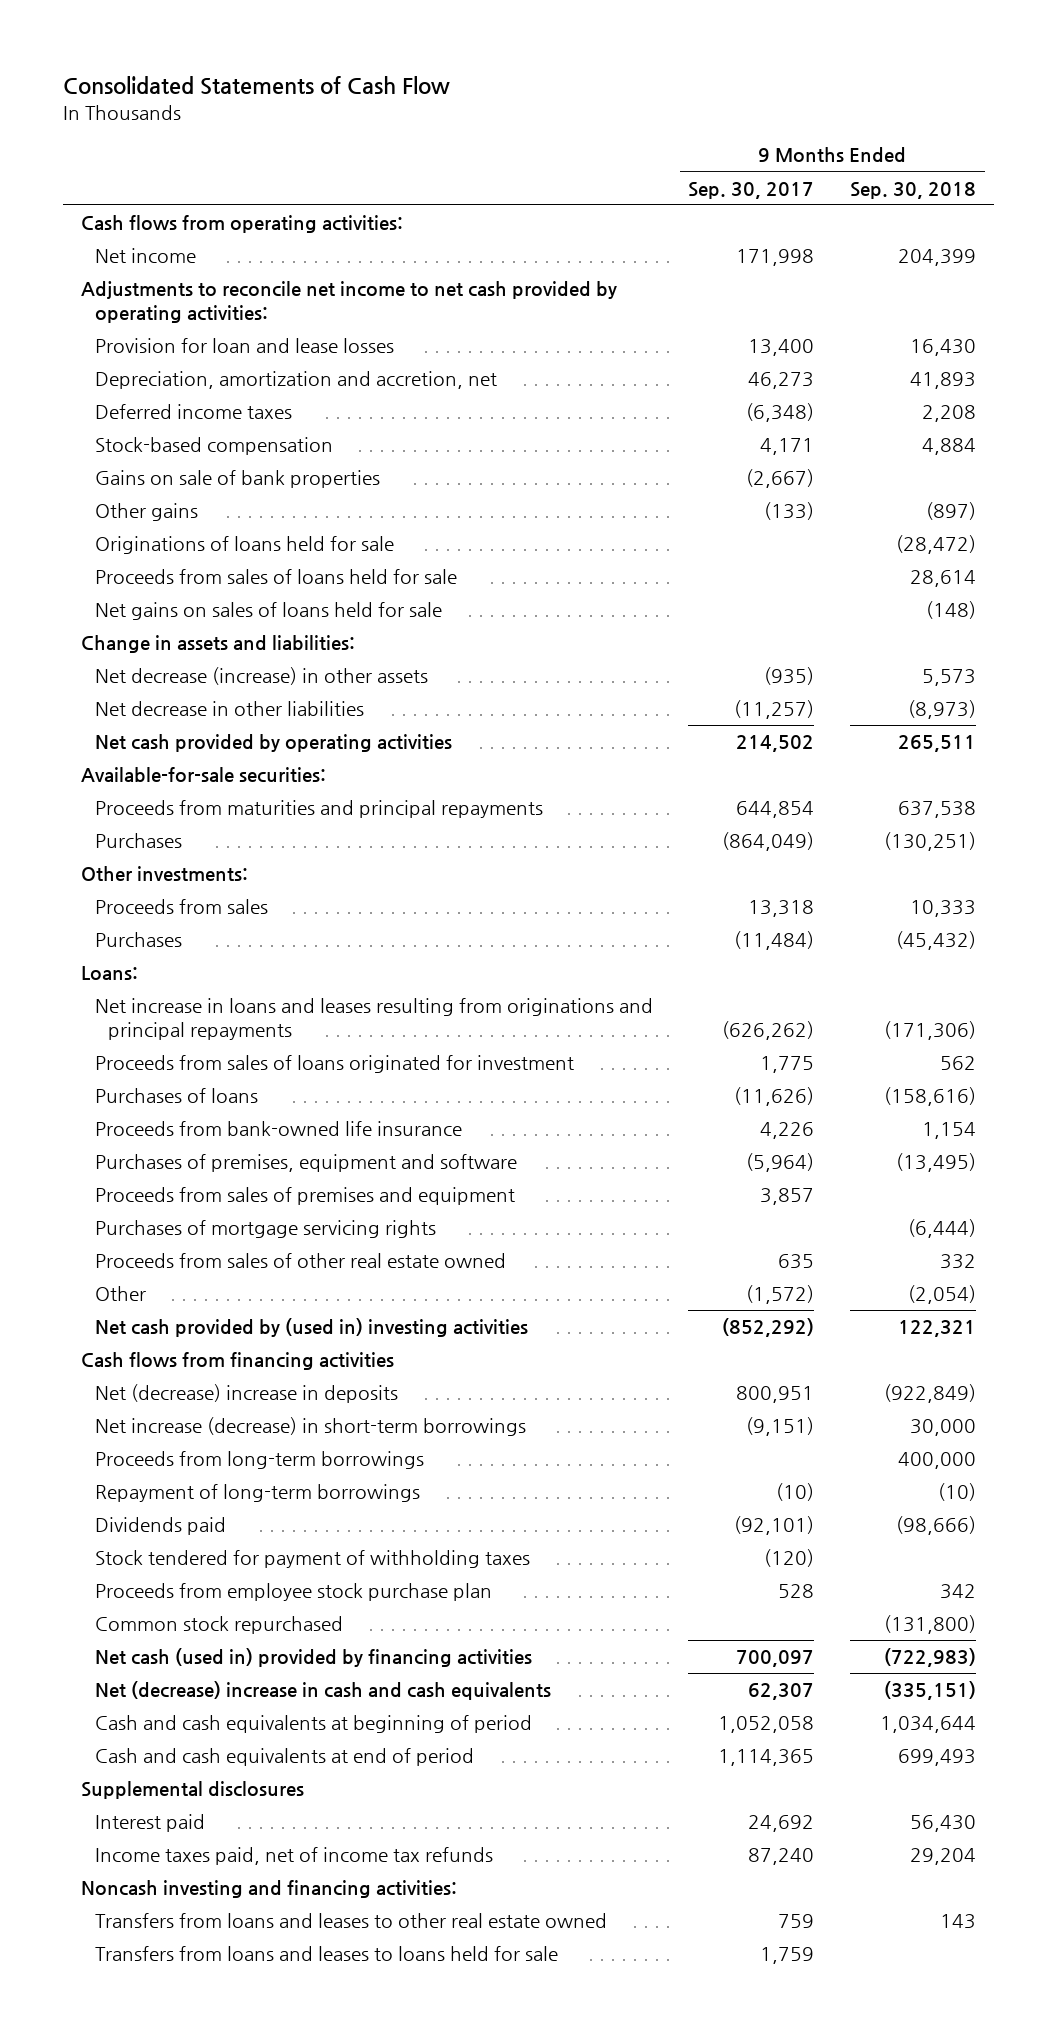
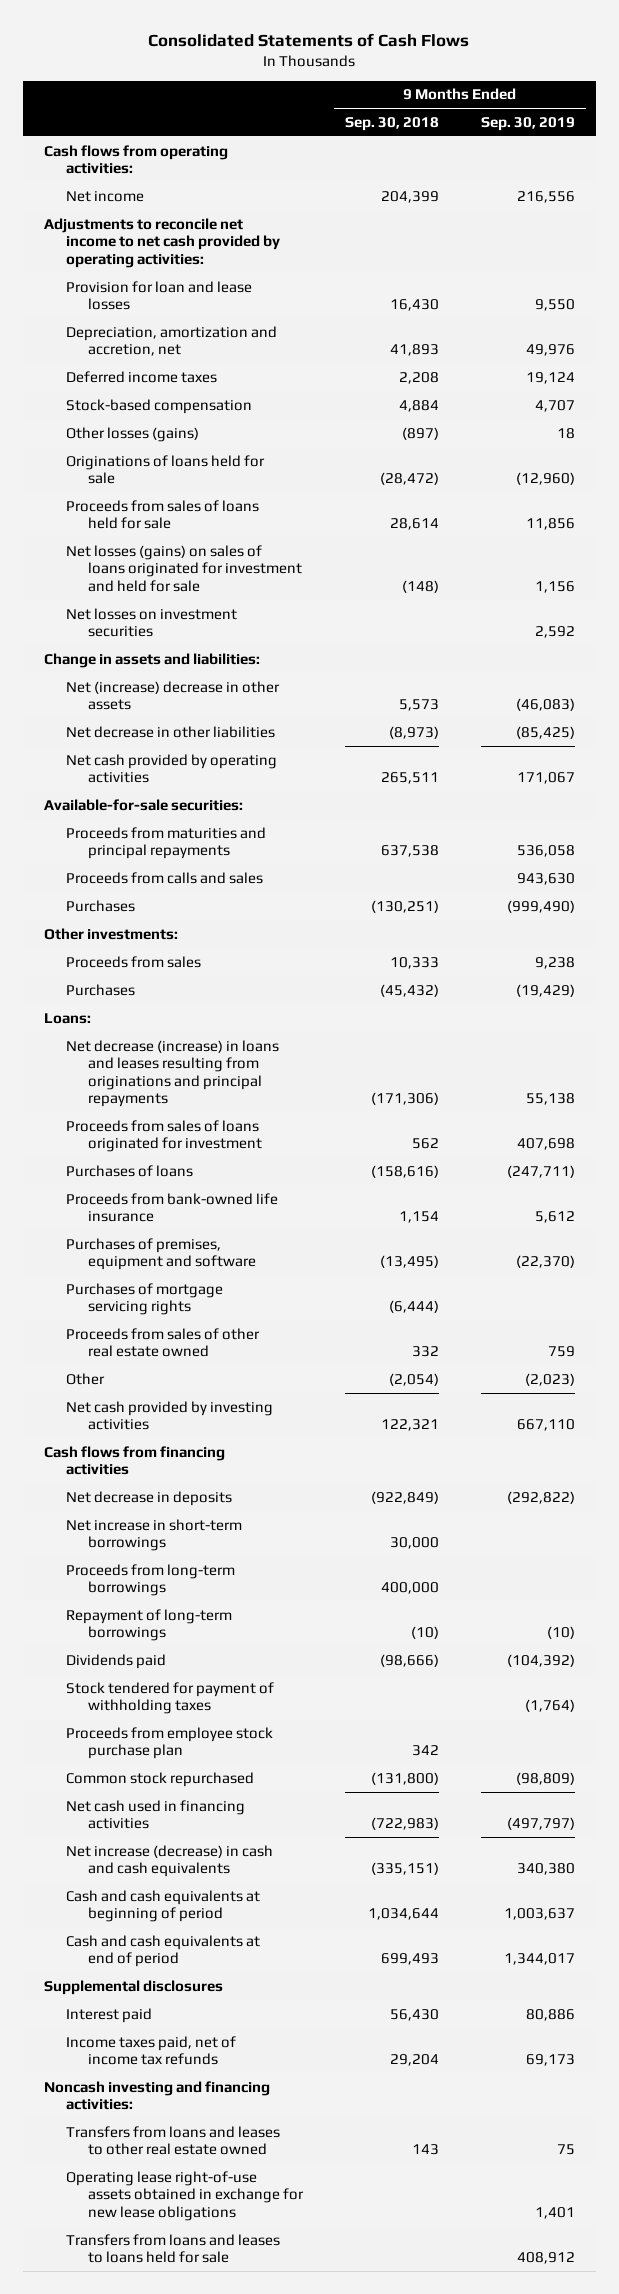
- Consolidated Statements of Cash Flow
+ Consolidated Statements of Cash Flows
- | 9 Months Ended Sep. 30, 2017 | 9 Months Ended Sep. 30, 2018
+ | 9 Months Ended Sep. 30, 2018 | 9 Months Ended Sep. 30, 2019
- Gains on sale of bank properties | (2,667) |
- Other gains | (133) | (897)
+ Other losses (gains) | (897) | 18
- Net gains on sales of loans held for sale | | (148)
+ Net losses (gains) on sales of loans originated for investment and held for sale | (148) | 1,156
+ Net losses on investment securities | | 2,592
- Net decrease (increase) in other assets | (935) | 5,573
+ Net (increase) decrease in other assets | 5,573 | (46,083)
+ Proceeds from calls and sales | | 943,630
- Net increase in loans and leases resulting from originations and principal repayments | (626,262) | (171,306)
+ Net decrease (increase) in loans and leases resulting from originations and principal repayments | (171,306) | 55,138
- Proceeds from sales of premises and equipment | 3,857 |
- Net cash provided by (used in) investing activities | (852,292) | 122,321
+ Net cash provided by investing activities | 122,321 | 667,110
- Net (decrease) increase in deposits | 800,951 | (922,849)
- Net increase (decrease) in short-term borrowings | (9,151) | 30,000
+ Net decrease in deposits | (922,849) | (292,822)
+ Net increase in short-term borrowings | 30,000 |
- Net cash (used in) provided by financing activities | 700,097 | (722,983)
- Net (decrease) increase in cash and cash equivalents | 62,307 | (335,151)
+ Net cash used in financing activities | (722,983) | (497,797)
+ Net increase (decrease) in cash and cash equivalents | (335,151) | 340,380
+ Operating lease right-of-use assets obtained in exchange for new lease obligations | | 1,401

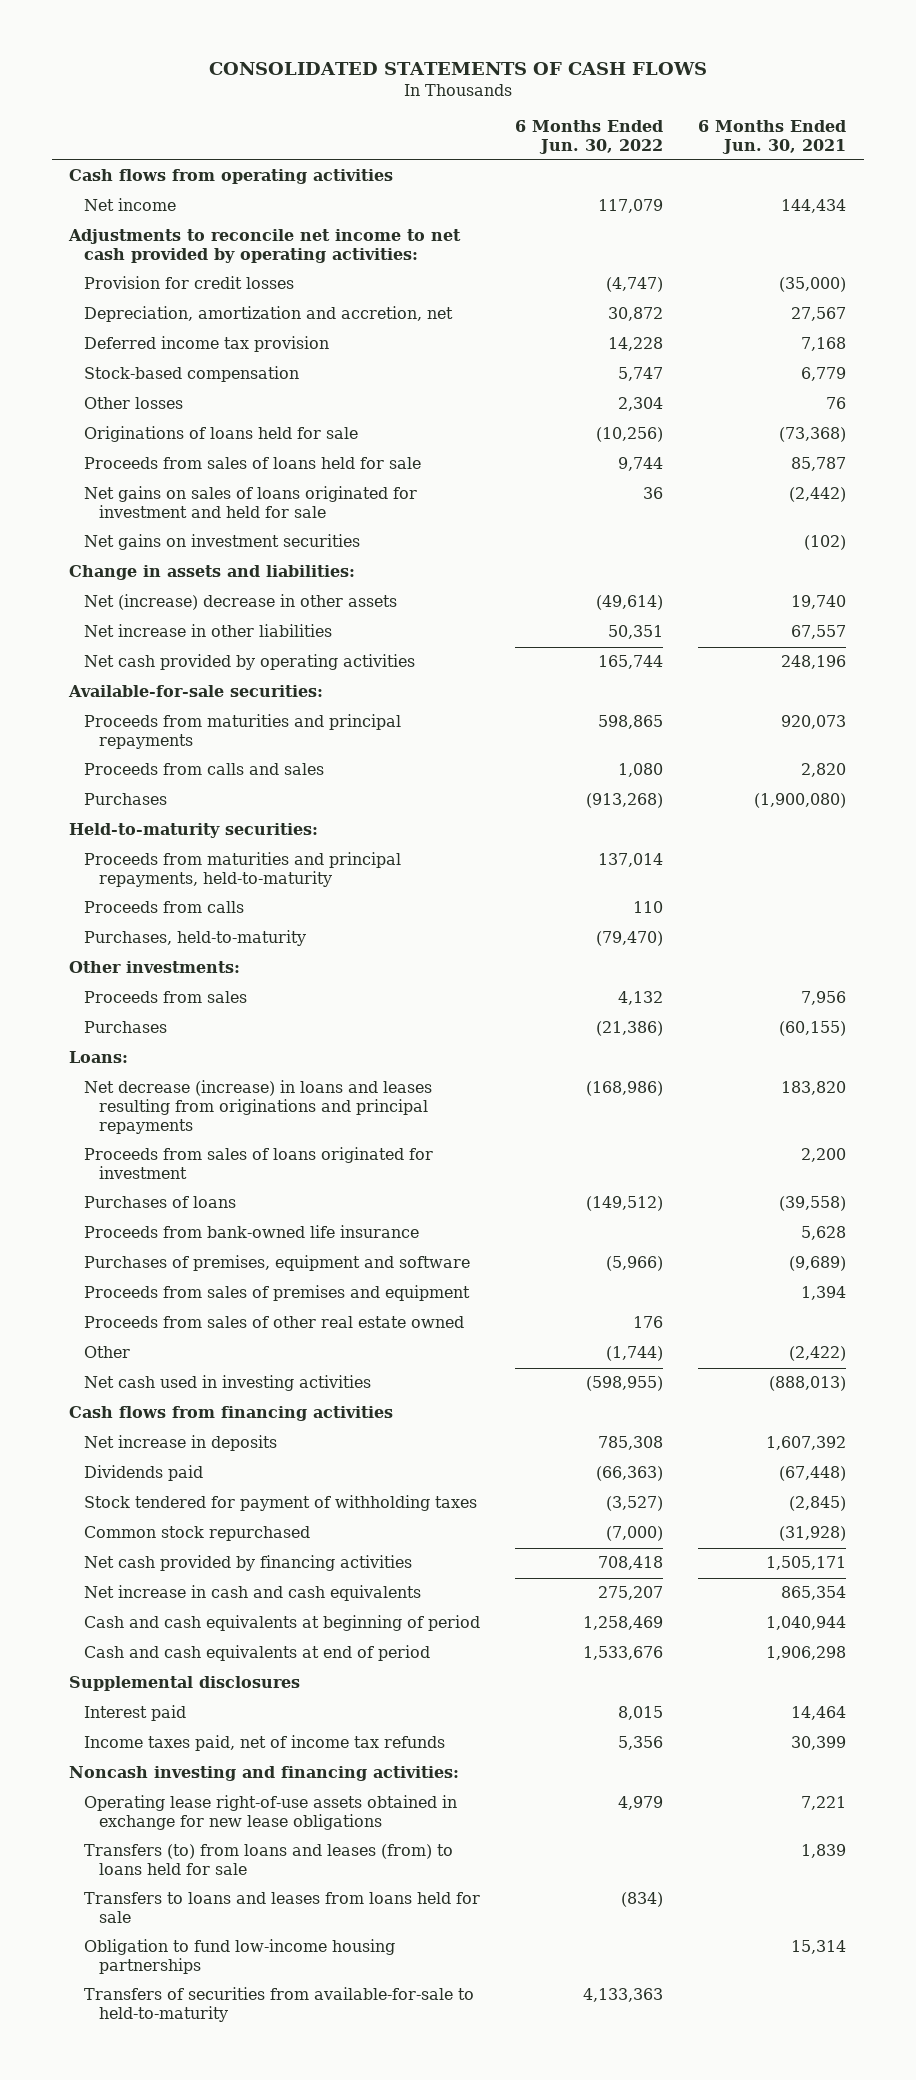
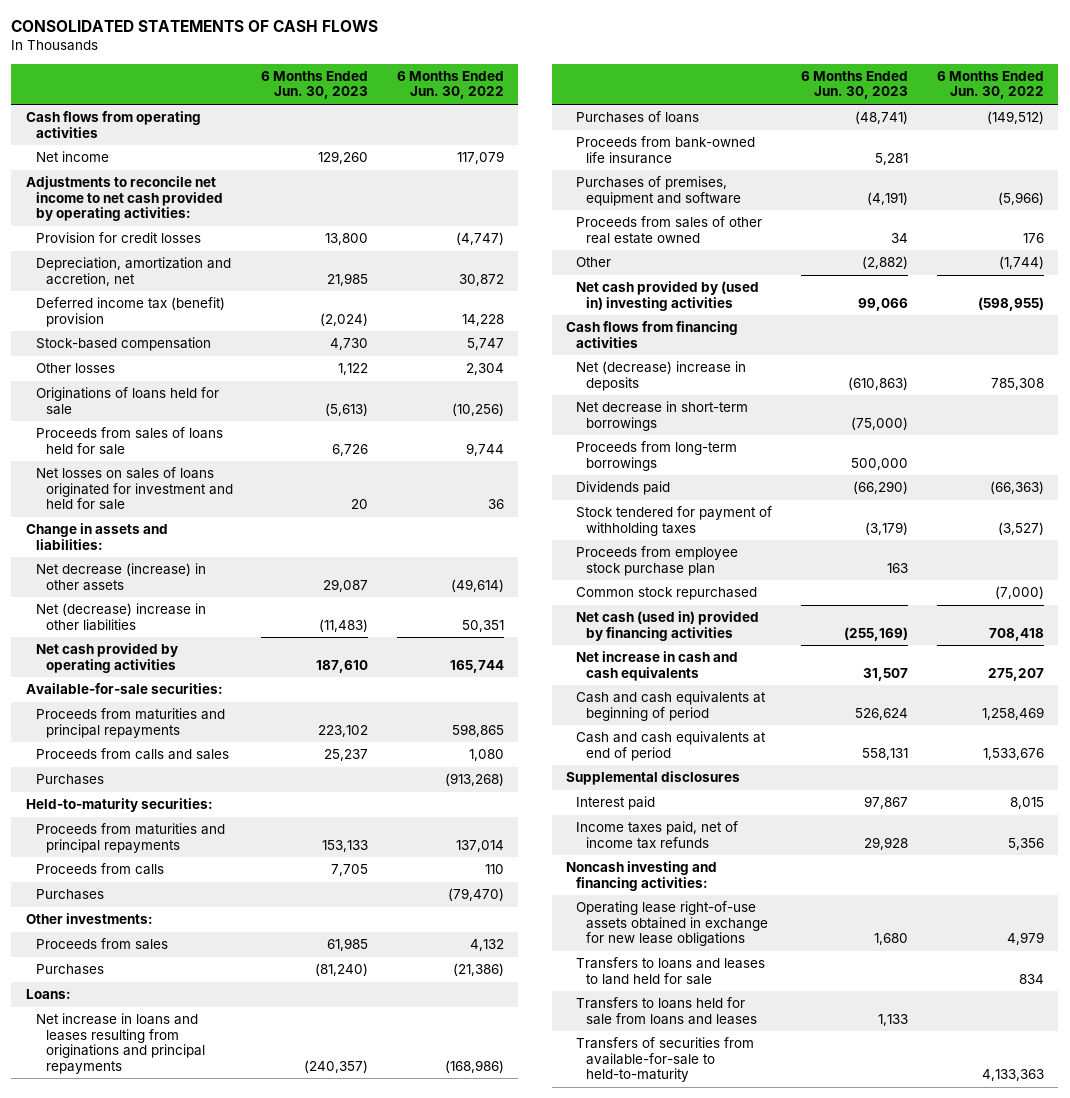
- | 6 Months Ended Jun. 30, 2022 | 6 Months Ended Jun. 30, 2021
+ | 6 Months Ended Jun. 30, 2023 | 6 Months Ended Jun. 30, 2022
- Deferred income tax provision | 14,228 | 7,168
+ Deferred income tax (benefit) provision | (2,024) | 14,228
- Net gains on sales of loans originated for investment and held for sale | 36 | (2,442)
- Net gains on investment securities | | (102)
+ Net losses on sales of loans originated for investment and held for sale | 20 | 36
- Net (increase) decrease in other assets | (49,614) | 19,740
- Net increase in other liabilities | 50,351 | 67,557
+ Net decrease (increase) in other assets | 29,087 | (49,614)
+ Net (decrease) increase in other liabilities | (11,483) | 50,351
- Proceeds from maturities and principal repayments, held-to-maturity | 137,014 |
+ Proceeds from maturities and principal repayments | 153,133 | 137,014
- Purchases, held-to-maturity | (79,470) |
+ Purchases | | (79,470)
- Net decrease (increase) in loans and leases resulting from originations and principal repayments | (168,986) | 183,820
- Proceeds from sales of loans originated for investment | | 2,200
+ Net increase in loans and leases resulting from originations and principal repayments | (240,357) | (168,986)
- Proceeds from sales of premises and equipment | | 1,394
- Net cash used in investing activities | (598,955) | (888,013)
+ Net cash provided by (used in) investing activities | 99,066 | (598,955)
- Net increase in deposits | 785,308 | 1,607,392
+ Net (decrease) increase in deposits | (610,863) | 785,308
+ Net decrease in short-term borrowings | (75,000) |
+ Proceeds from long-term borrowings | 500,000 |
+ Proceeds from employee stock purchase plan | 163 |
- Net cash provided by financing activities | 708,418 | 1,505,171
+ Net cash (used in) provided by financing activities | (255,169) | 708,418
- Transfers (to) from loans and leases (from) to loans held for sale | | 1,839
- Transfers to loans and leases from loans held for sale | (834) |
- Obligation to fund low-income housing partnerships | | 15,314
+ Transfers to loans and leases to land held for sale | | 834
+ Transfers to loans held for sale from loans and leases | 1,133 |

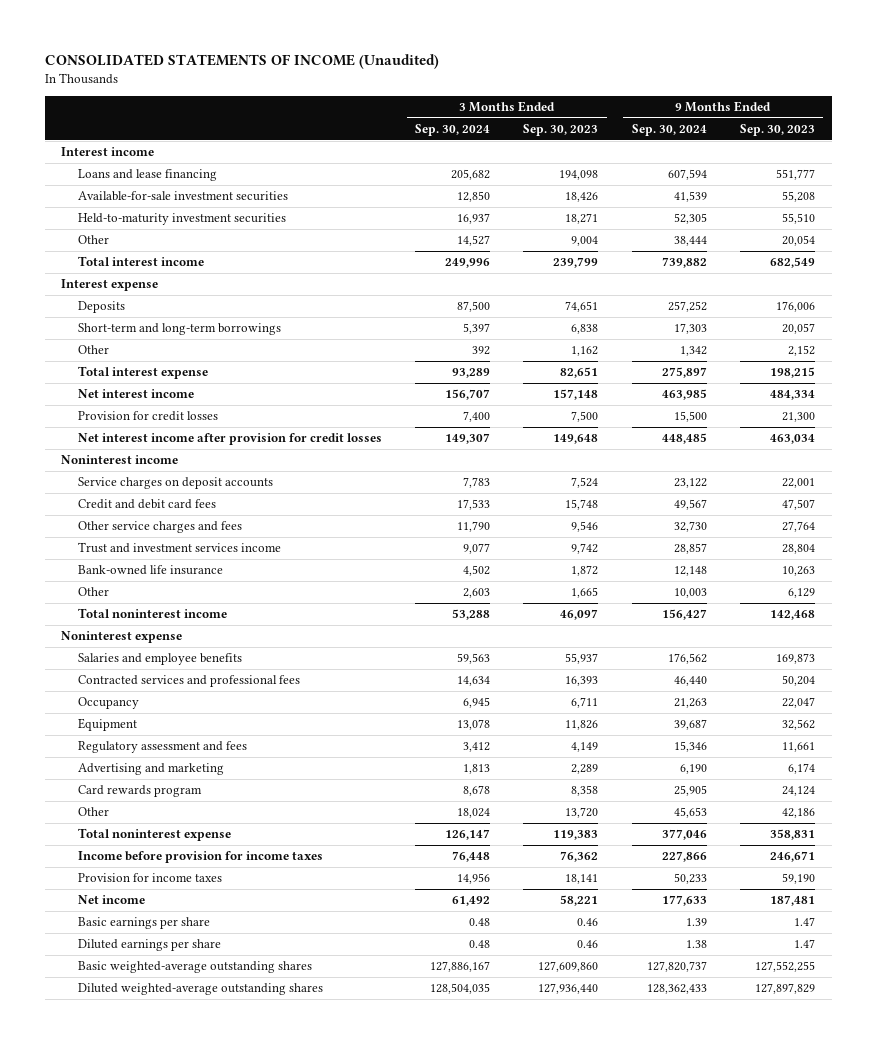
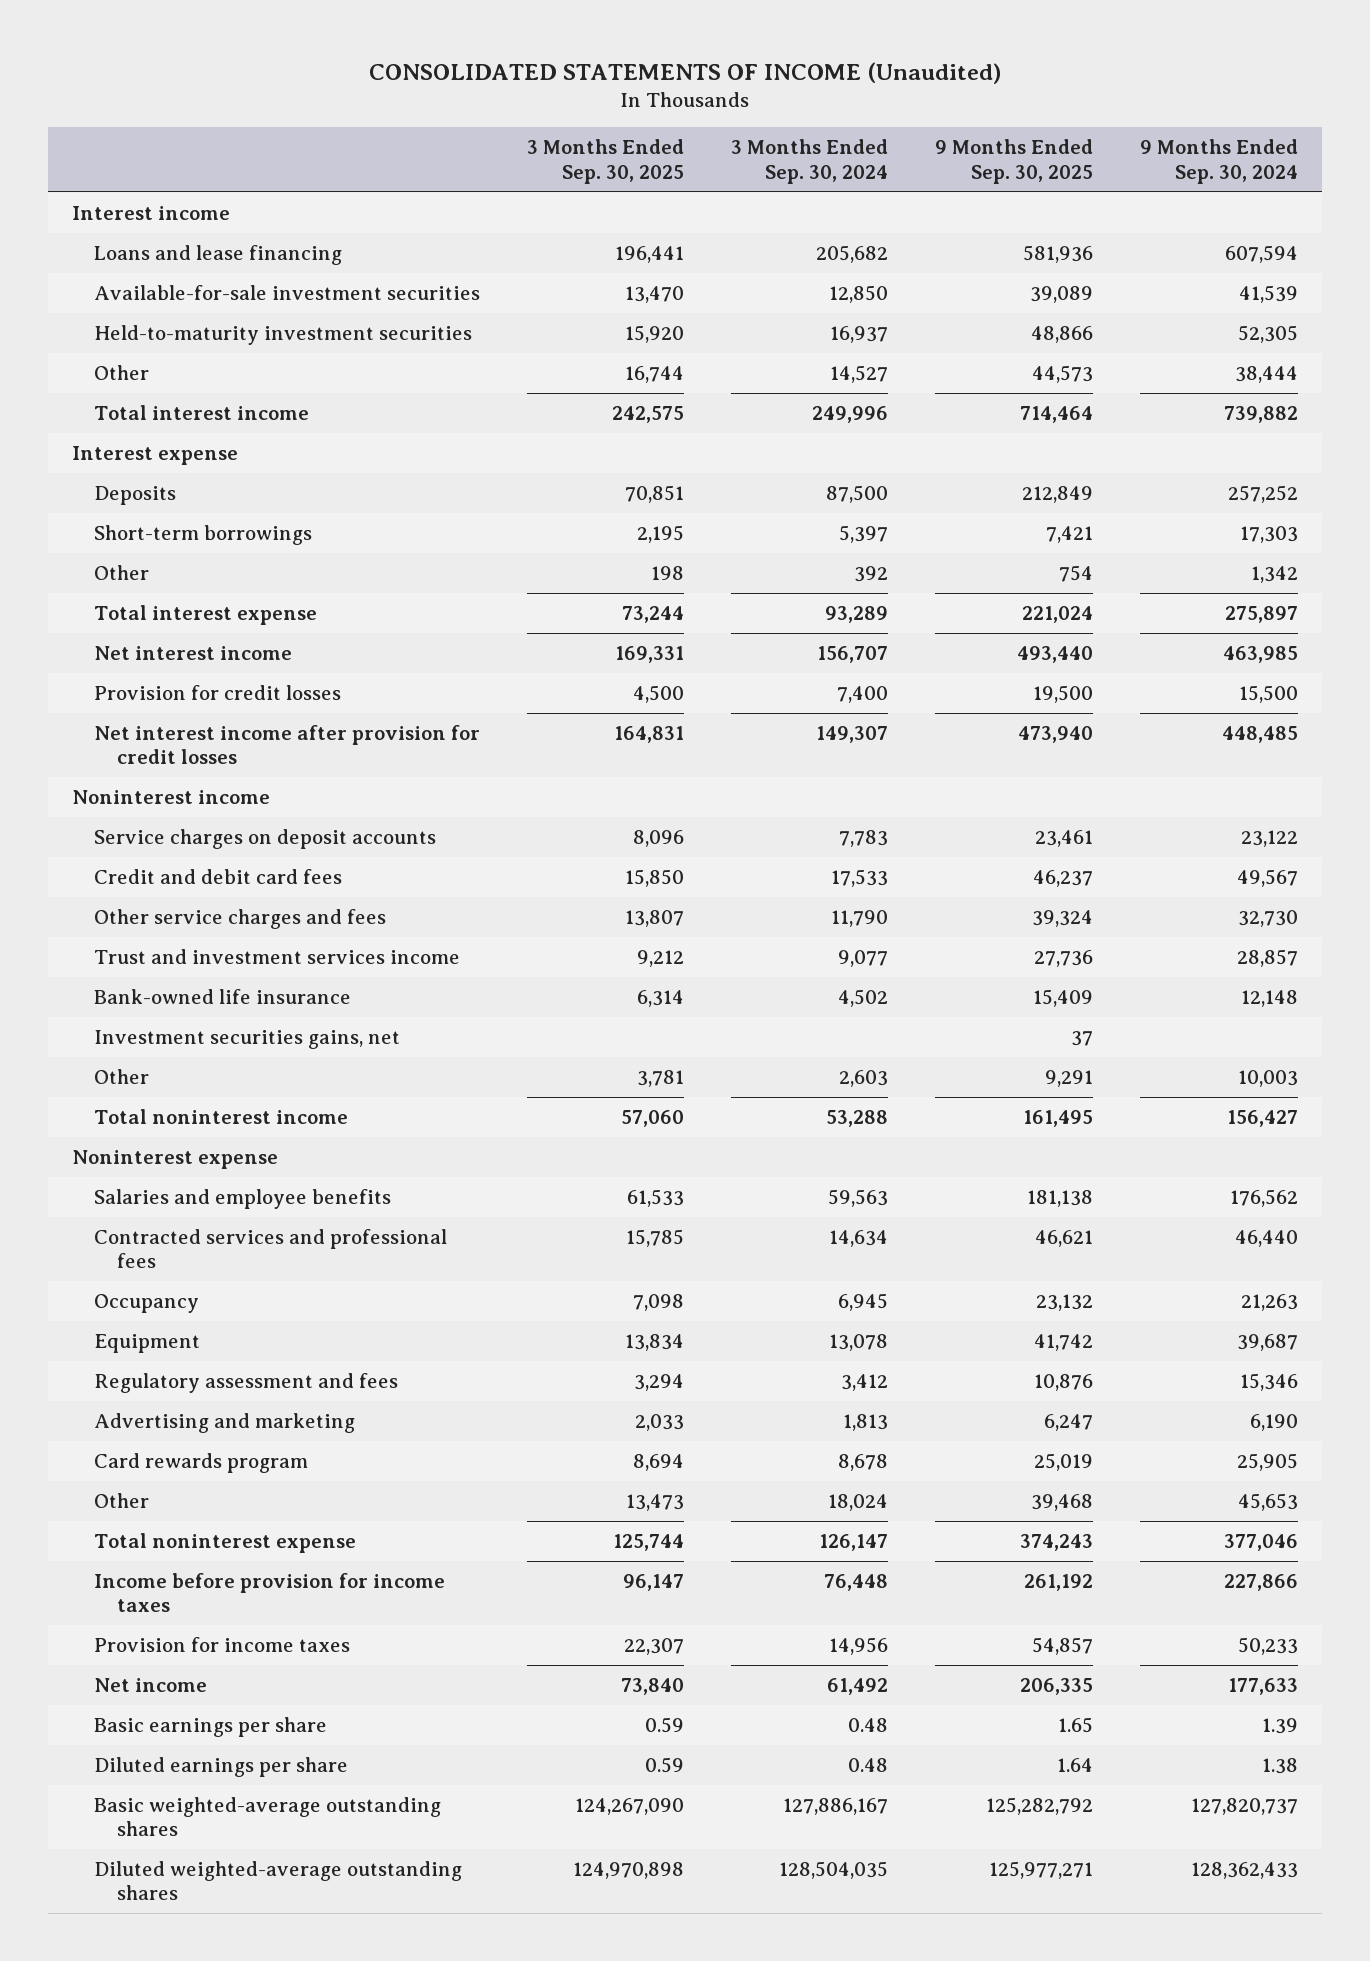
- | 3 Months Ended Sep. 30, 2024 | 3 Months Ended Sep. 30, 2023 | 9 Months Ended Sep. 30, 2024 | 9 Months Ended Sep. 30, 2023
+ | 3 Months Ended Sep. 30, 2025 | 3 Months Ended Sep. 30, 2024 | 9 Months Ended Sep. 30, 2025 | 9 Months Ended Sep. 30, 2024
- Short-term and long-term borrowings | 5,397 | 6,838 | 17,303 | 20,057
+ Short-term borrowings | 2,195 | 5,397 | 7,421 | 17,303
+ Investment securities gains, net | | | 37 |

